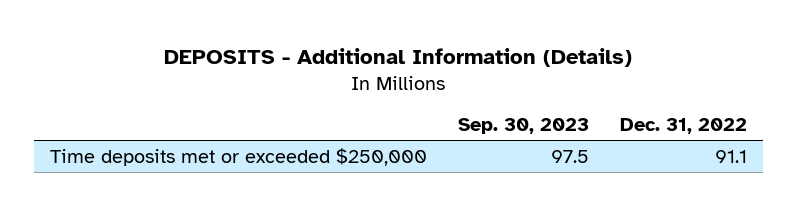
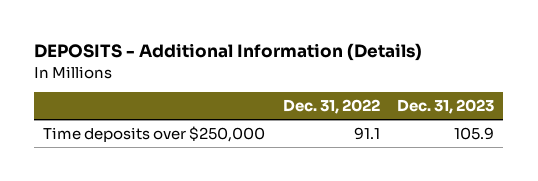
- | Sep. 30, 2023 | Dec. 31, 2022
+ | Dec. 31, 2022 | Dec. 31, 2023
- Time deposits met or exceeded $250,000 | 97.5 | 91.1
+ Time deposits over $250,000 | 91.1 | 105.9

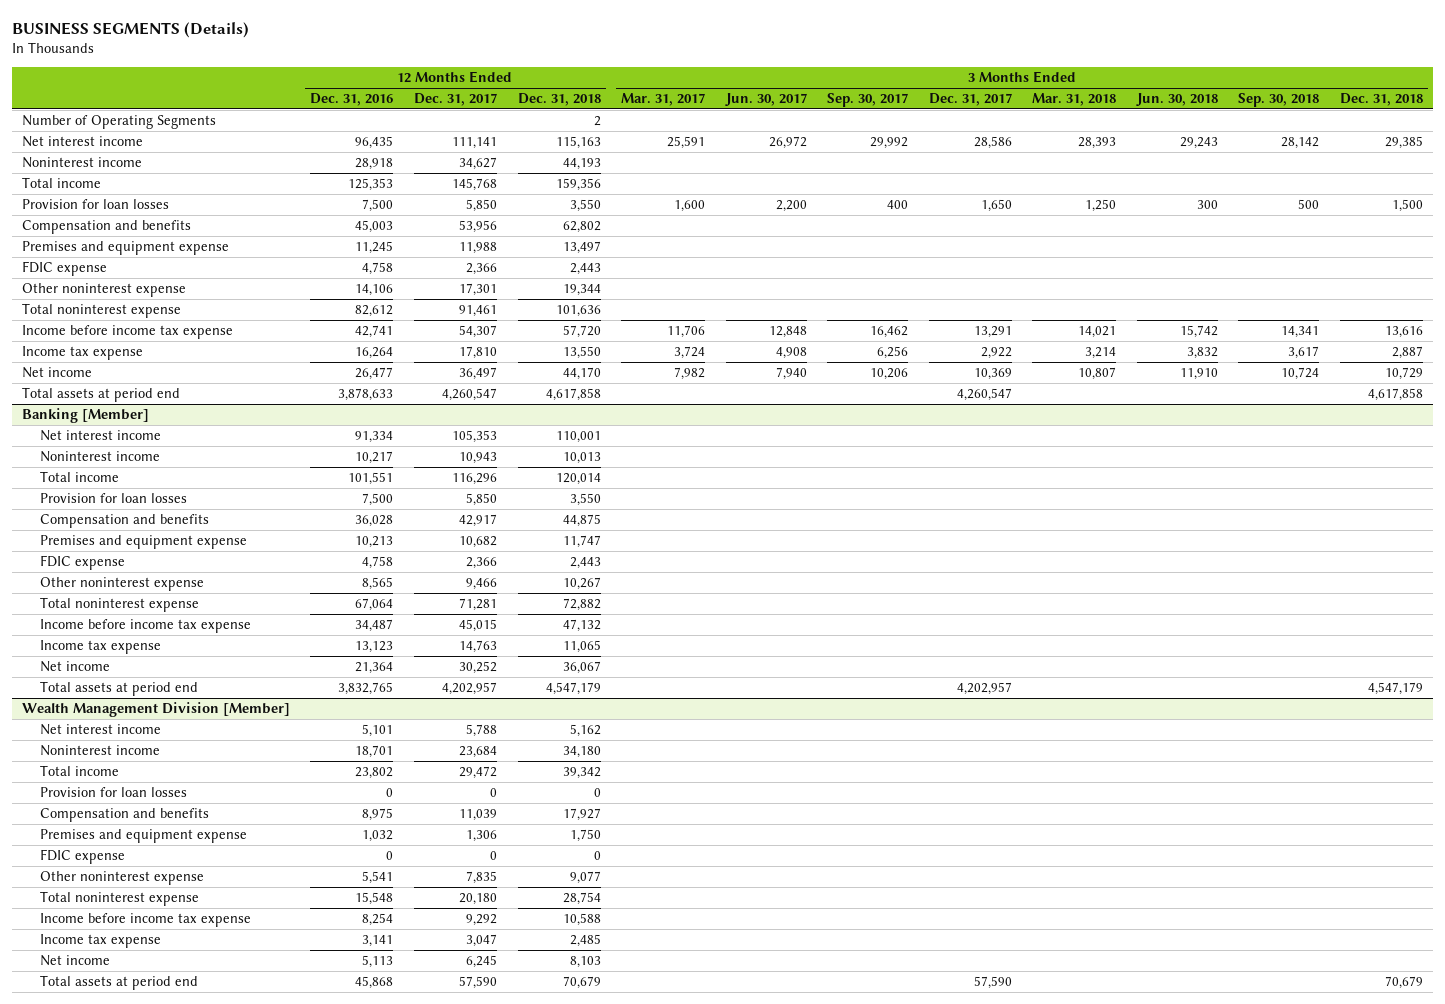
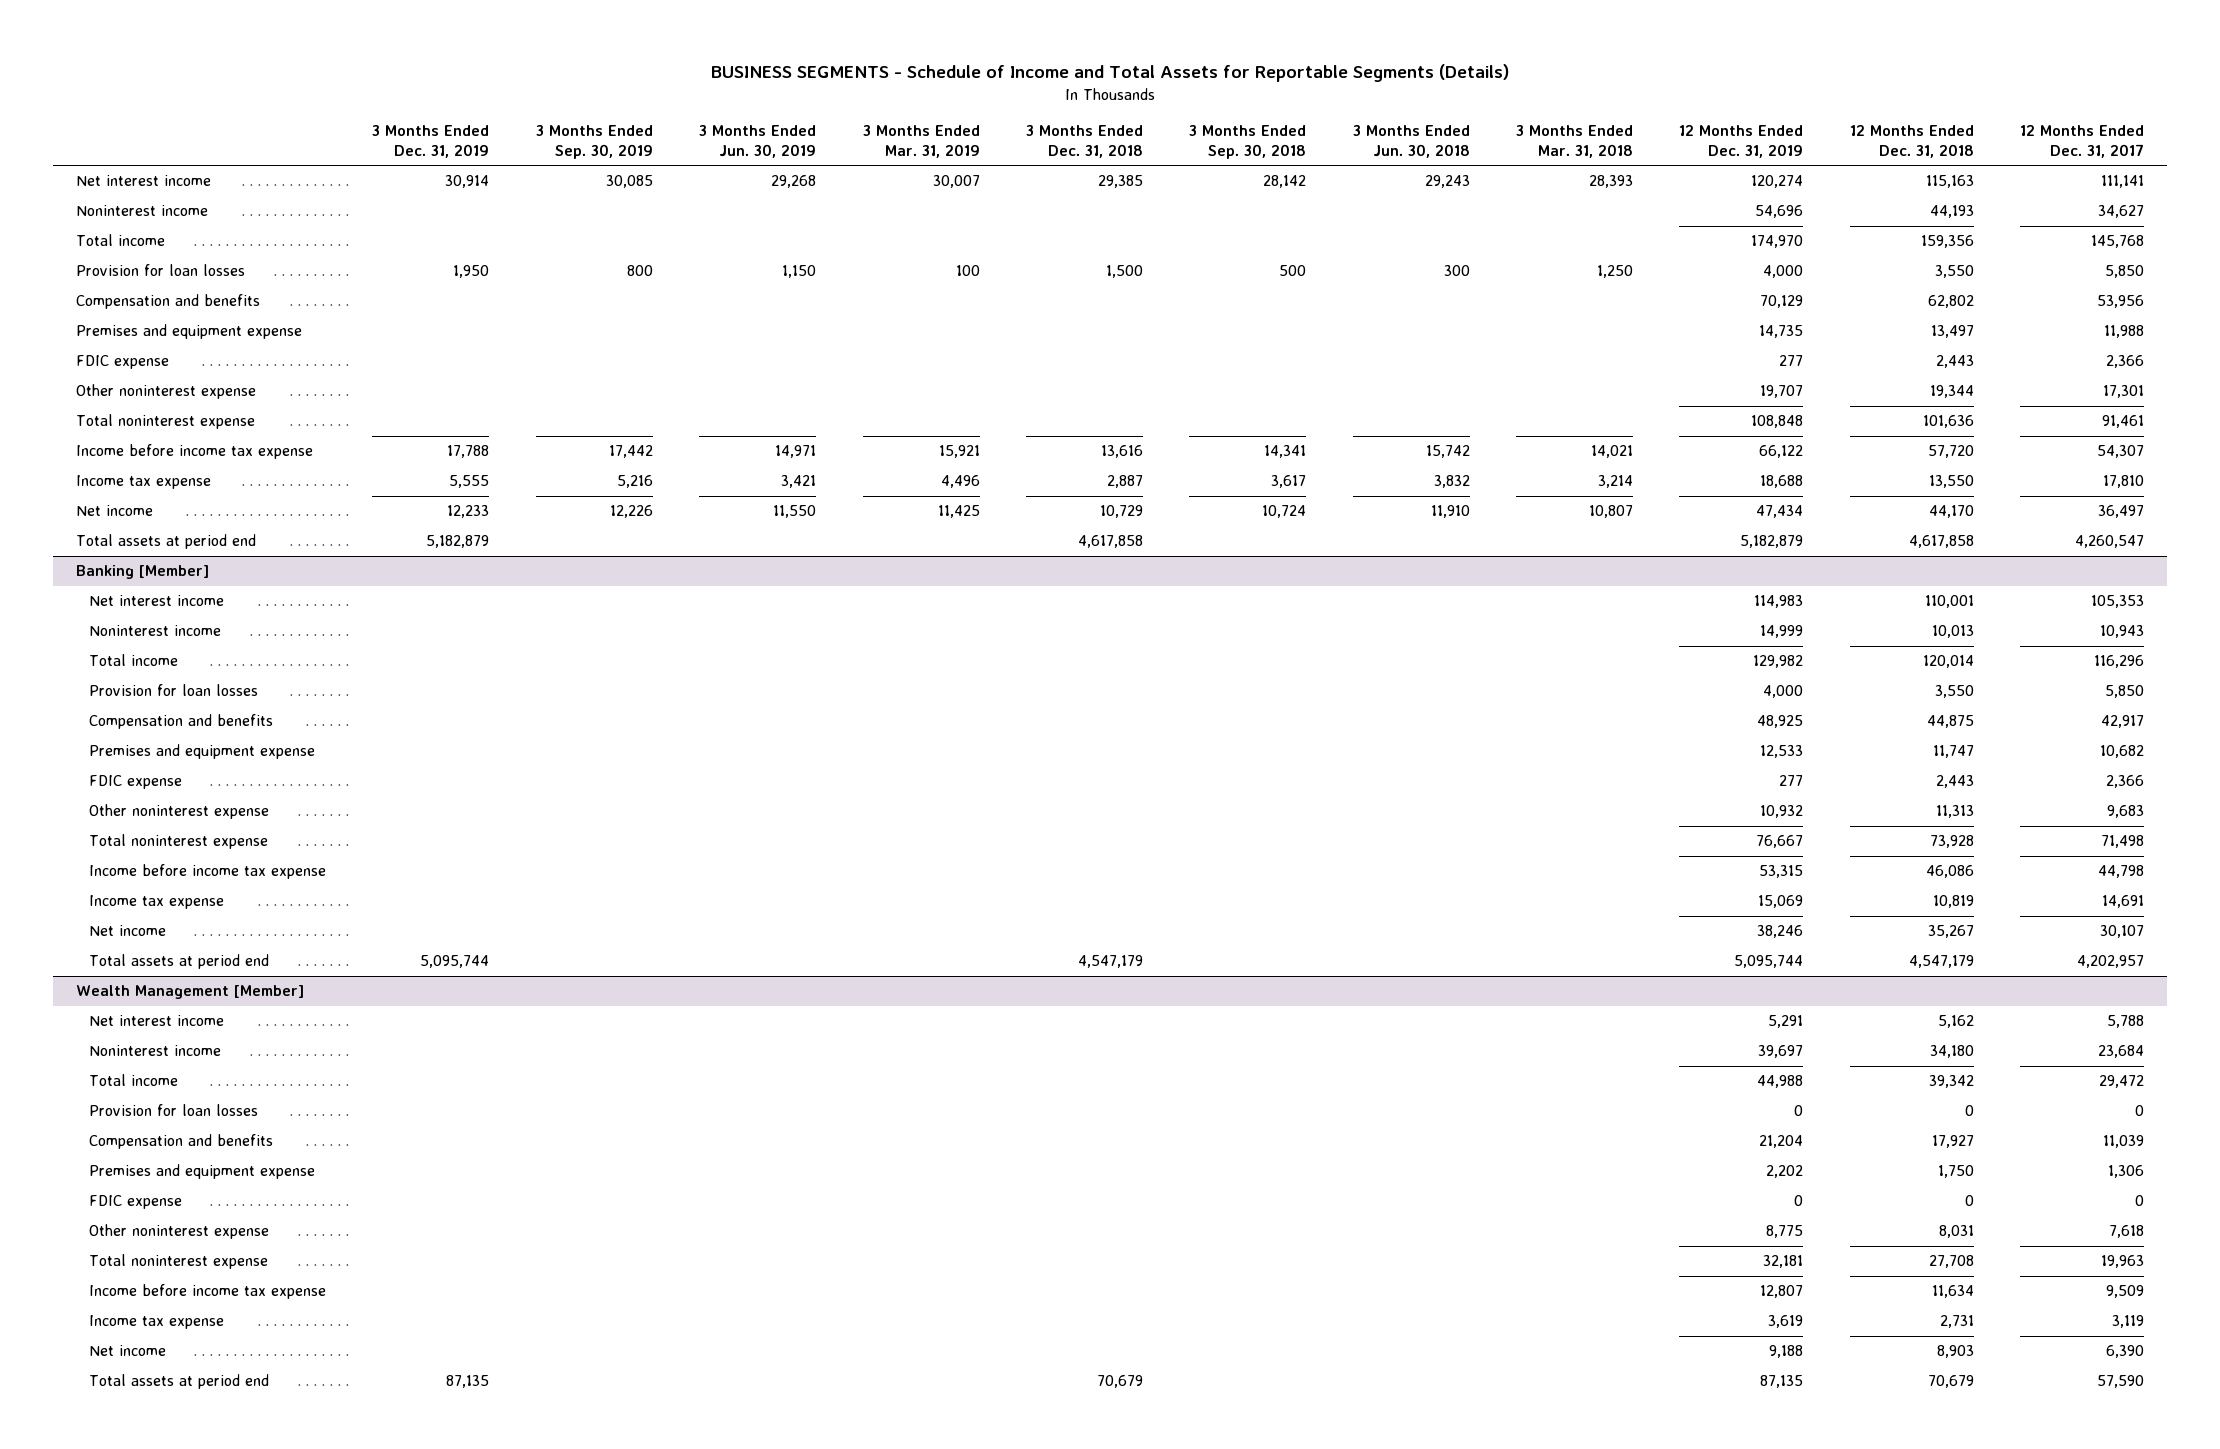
- BUSINESS SEGMENTS (Details)
+ BUSINESS SEGMENTS - Schedule of Income and Total Assets for Reportable Segments (Details)
- | 12 Months Ended Dec. 31, 2016 | 12 Months Ended Dec. 31, 2017 | 12 Months Ended Dec. 31, 2018 | 3 Months Ended Mar. 31, 2017 | 3 Months Ended Jun. 30, 2017 | 3 Months Ended Sep. 30, 2017 | 3 Months Ended Dec. 31, 2017 | 3 Months Ended Mar. 31, 2018 | 3 Months Ended Jun. 30, 2018 | 3 Months Ended Sep. 30, 2018 | 3 Months Ended Dec. 31, 2018
+ | 3 Months Ended Dec. 31, 2019 | 3 Months Ended Sep. 30, 2019 | 3 Months Ended Jun. 30, 2019 | 3 Months Ended Mar. 31, 2019 | 3 Months Ended Dec. 31, 2018 | 3 Months Ended Sep. 30, 2018 | 3 Months Ended Jun. 30, 2018 | 3 Months Ended Mar. 31, 2018 | 12 Months Ended Dec. 31, 2019 | 12 Months Ended Dec. 31, 2018 | 12 Months Ended Dec. 31, 2017
- Number of Operating Segments | | | 2 | | | | | | | |
@ Banking [Member]
- Other noninterest expense | 8,565 | 9,466 | 10,267 | | | | | | | |
- Total noninterest expense | 67,064 | 71,281 | 72,882 | | | | | | | |
- Income before income tax expense | 34,487 | 45,015 | 47,132 | | | | | | | |
- Income tax expense | 13,123 | 14,763 | 11,065 | | | | | | | |
- Net income | 21,364 | 30,252 | 36,067 | | | | | | | |
+ Other noninterest expense | | | | | | | | | 10,932 | 11,313 | 9,683
+ Total noninterest expense | | | | | | | | | 76,667 | 73,928 | 71,498
+ Income before income tax expense | | | | | | | | | 53,315 | 46,086 | 44,798
+ Income tax expense | | | | | | | | | 15,069 | 10,819 | 14,691
+ Net income | | | | | | | | | 38,246 | 35,267 | 30,107
- Wealth Management Division [Member]
+ Wealth Management [Member]
- Other noninterest expense | 5,541 | 7,835 | 9,077 | | | | | | | |
- Total noninterest expense | 15,548 | 20,180 | 28,754 | | | | | | | |
- Income before income tax expense | 8,254 | 9,292 | 10,588 | | | | | | | |
- Income tax expense | 3,141 | 3,047 | 2,485 | | | | | | | |
- Net income | 5,113 | 6,245 | 8,103 | | | | | | | |
+ Other noninterest expense | | | | | | | | | 8,775 | 8,031 | 7,618
+ Total noninterest expense | | | | | | | | | 32,181 | 27,708 | 19,963
+ Income before income tax expense | | | | | | | | | 12,807 | 11,634 | 9,509
+ Income tax expense | | | | | | | | | 3,619 | 2,731 | 3,119
+ Net income | | | | | | | | | 9,188 | 8,903 | 6,390

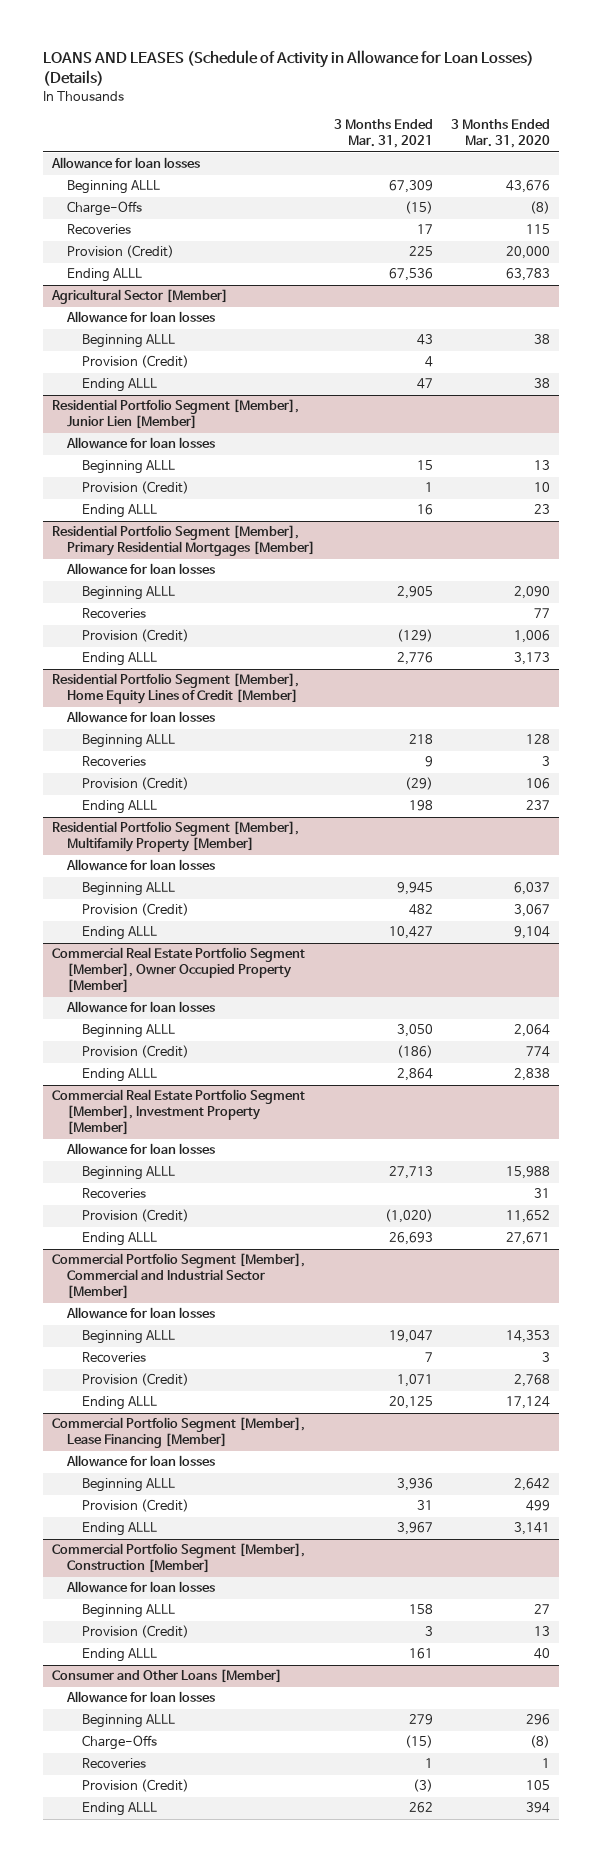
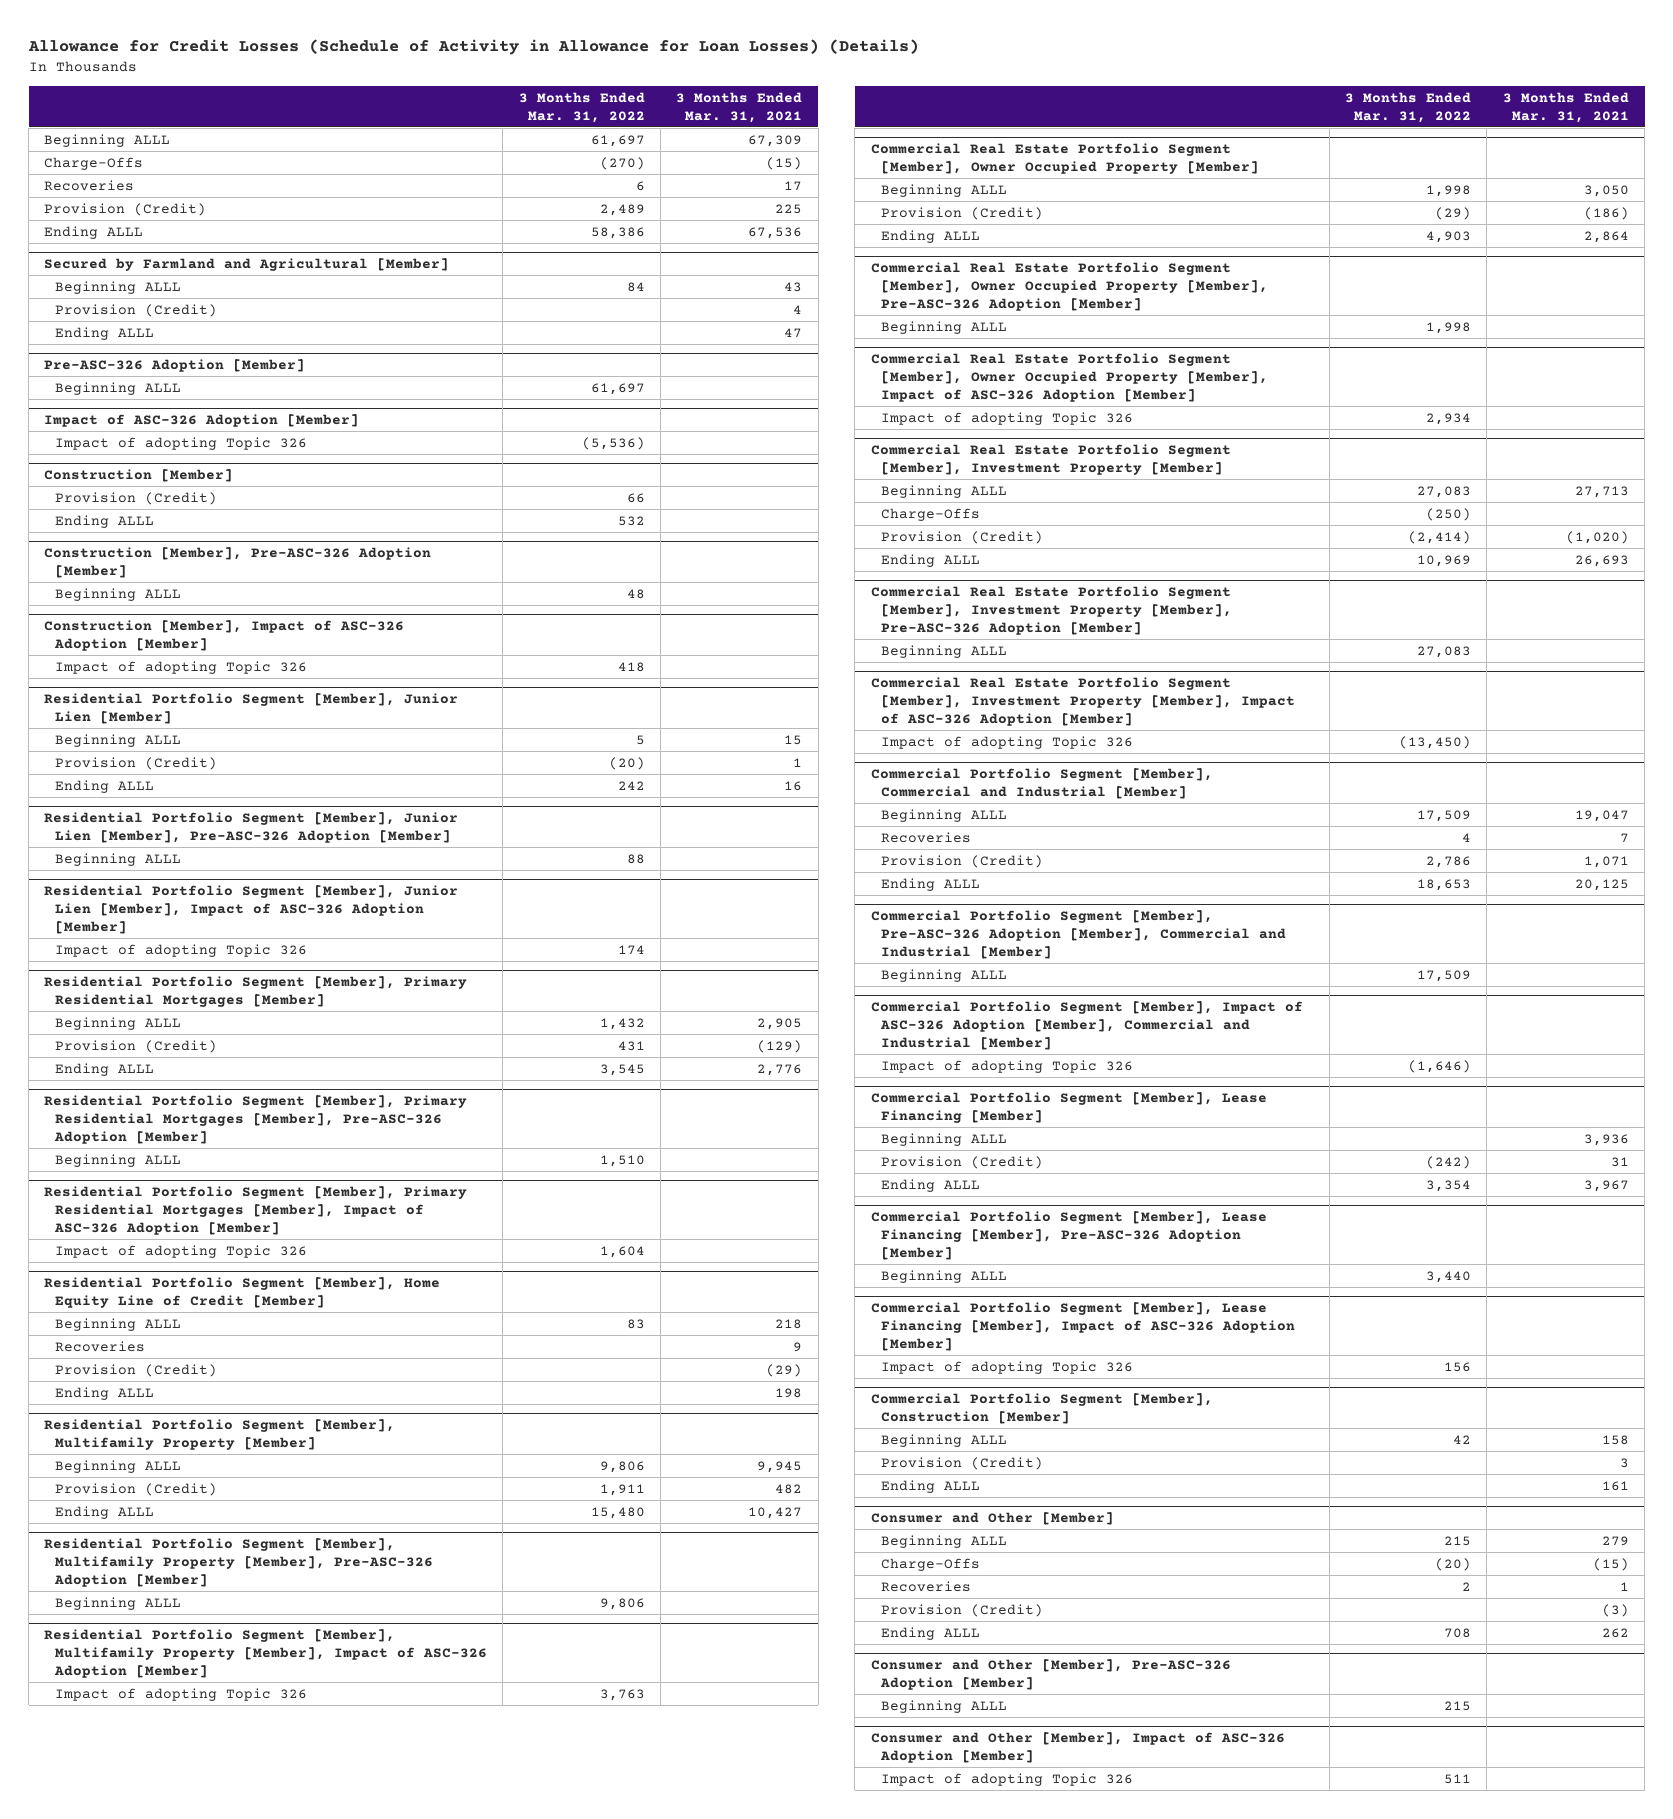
- LOANS AND LEASES (Schedule of Activity in Allowance for Loan Losses) (Details)
+ Allowance for Credit Losses (Schedule of Activity in Allowance for Loan Losses) (Details)
- | 3 Months Ended Mar. 31, 2021 | 3 Months Ended Mar. 31, 2020
+ | 3 Months Ended Mar. 31, 2022 | 3 Months Ended Mar. 31, 2021
- Allowance for loan losses
- Agricultural Sector [Member]
- Allowance for loan losses
+ Secured by Farmland and Agricultural [Member]
+ Pre-ASC-326 Adoption [Member]
+ Beginning ALLL | 61,697 |
+ Impact of ASC-326 Adoption [Member]
+ Impact of adopting Topic 326 | (5,536) |
+ Construction [Member]
+ Provision (Credit) | 66 |
+ Ending ALLL | 532 |
+ Construction [Member], Pre-ASC-326 Adoption [Member]
+ Beginning ALLL | 48 |
+ Construction [Member], Impact of ASC-326 Adoption [Member]
+ Impact of adopting Topic 326 | 418 |
@ Residential Portfolio Segment [Member], Junior Lien [Member]
- Allowance for loan losses
+ Residential Portfolio Segment [Member], Junior Lien [Member], Pre-ASC-326 Adoption [Member]
+ Beginning ALLL | 88 |
+ Residential Portfolio Segment [Member], Junior Lien [Member], Impact of ASC-326 Adoption [Member]
+ Impact of adopting Topic 326 | 174 |
@ Residential Portfolio Segment [Member], Primary Residential Mortgages [Member]
- Allowance for loan losses
- Recoveries | | 77
- Residential Portfolio Segment [Member], Home Equity Lines of Credit [Member]
- Allowance for loan losses
+ Residential Portfolio Segment [Member], Primary Residential Mortgages [Member], Pre-ASC-326 Adoption [Member]
+ Beginning ALLL | 1,510 |
+ Residential Portfolio Segment [Member], Primary Residential Mortgages [Member], Impact of ASC-326 Adoption [Member]
+ Impact of adopting Topic 326 | 1,604 |
+ Residential Portfolio Segment [Member], Home Equity Line of Credit [Member]
@ Residential Portfolio Segment [Member], Multifamily Property [Member]
- Allowance for loan losses
+ Residential Portfolio Segment [Member], Multifamily Property [Member], Pre-ASC-326 Adoption [Member]
+ Beginning ALLL | 9,806 |
+ Residential Portfolio Segment [Member], Multifamily Property [Member], Impact of ASC-326 Adoption [Member]
+ Impact of adopting Topic 326 | 3,763 |
@ Commercial Real Estate Portfolio Segment [Member], Owner Occupied Property [Member]
- Allowance for loan losses
+ Commercial Real Estate Portfolio Segment [Member], Owner Occupied Property [Member], Pre-ASC-326 Adoption [Member]
+ Beginning ALLL | 1,998 |
+ Commercial Real Estate Portfolio Segment [Member], Owner Occupied Property [Member], Impact of ASC-326 Adoption [Member]
+ Impact of adopting Topic 326 | 2,934 |
@ Commercial Real Estate Portfolio Segment [Member], Investment Property [Member]
- Allowance for loan losses
- Recoveries | | 31
+ Charge-Offs | (250) |
- Commercial Portfolio Segment [Member], Commercial and Industrial Sector [Member]
- Allowance for loan losses
+ Commercial Real Estate Portfolio Segment [Member], Investment Property [Member], Pre-ASC-326 Adoption [Member]
+ Beginning ALLL | 27,083 |
+ Commercial Real Estate Portfolio Segment [Member], Investment Property [Member], Impact of ASC-326 Adoption [Member]
+ Impact of adopting Topic 326 | (13,450) |
+ Commercial Portfolio Segment [Member], Commercial and Industrial [Member]
+ Commercial Portfolio Segment [Member], Pre-ASC-326 Adoption [Member], Commercial and Industrial [Member]
+ Beginning ALLL | 17,509 |
+ Commercial Portfolio Segment [Member], Impact of ASC-326 Adoption [Member], Commercial and Industrial [Member]
+ Impact of adopting Topic 326 | (1,646) |
@ Commercial Portfolio Segment [Member], Lease Financing [Member]
- Allowance for loan losses
+ Commercial Portfolio Segment [Member], Lease Financing [Member], Pre-ASC-326 Adoption [Member]
+ Beginning ALLL | 3,440 |
+ Commercial Portfolio Segment [Member], Lease Financing [Member], Impact of ASC-326 Adoption [Member]
+ Impact of adopting Topic 326 | 156 |
@ Commercial Portfolio Segment [Member], Construction [Member]
- Allowance for loan losses
- Consumer and Other Loans [Member]
- Allowance for loan losses
+ Consumer and Other [Member]
+ Consumer and Other [Member], Pre-ASC-326 Adoption [Member]
+ Beginning ALLL | 215 |
+ Consumer and Other [Member], Impact of ASC-326 Adoption [Member]
+ Impact of adopting Topic 326 | 511 |

